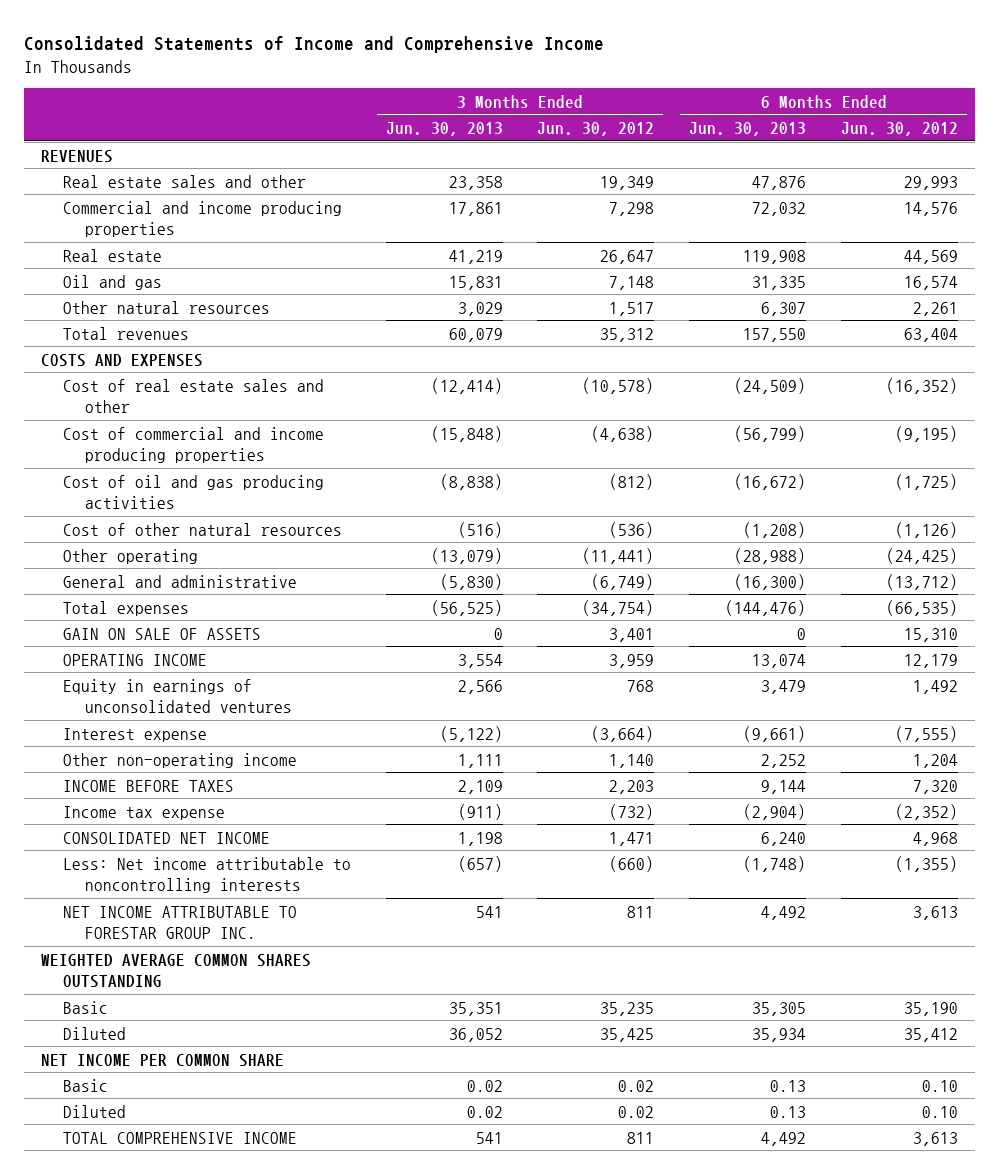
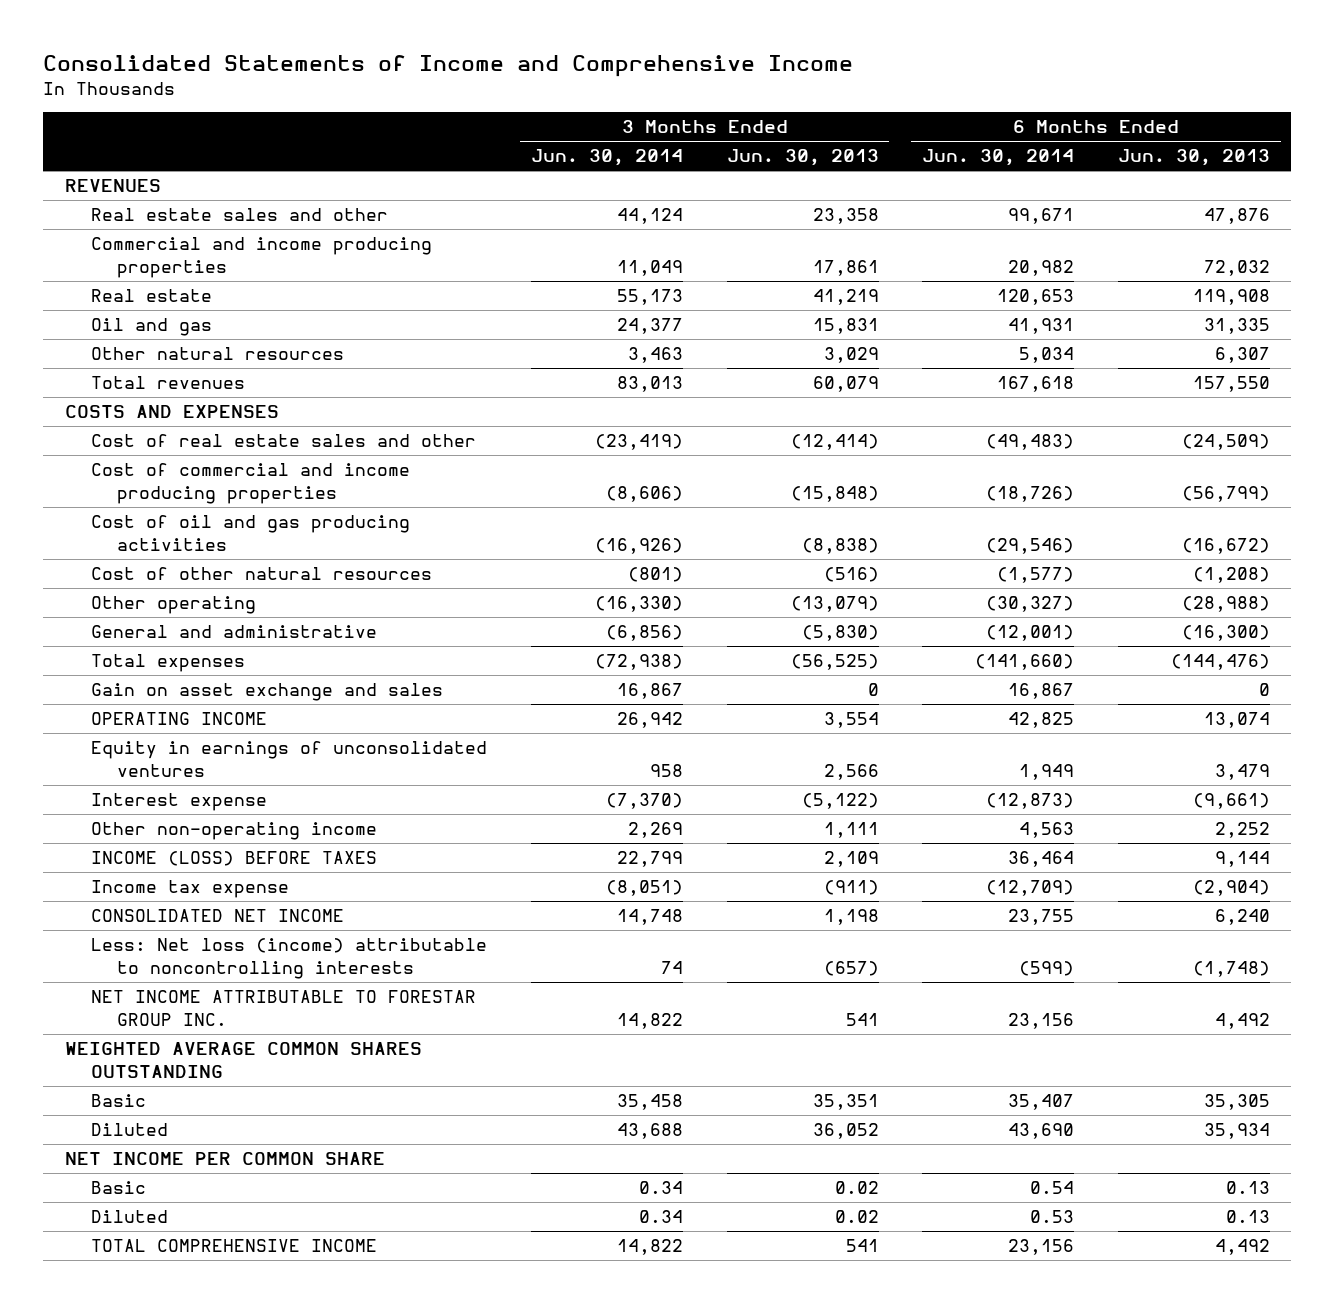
- | 3 Months Ended Jun. 30, 2013 | 3 Months Ended Jun. 30, 2012 | 6 Months Ended Jun. 30, 2013 | 6 Months Ended Jun. 30, 2012
+ | 3 Months Ended Jun. 30, 2014 | 3 Months Ended Jun. 30, 2013 | 6 Months Ended Jun. 30, 2014 | 6 Months Ended Jun. 30, 2013
- GAIN ON SALE OF ASSETS | 0 | 3,401 | 0 | 15,310
+ Gain on asset exchange and sales | 16,867 | 0 | 16,867 | 0
- INCOME BEFORE TAXES | 2,109 | 2,203 | 9,144 | 7,320
+ INCOME (LOSS) BEFORE TAXES | 22,799 | 2,109 | 36,464 | 9,144
- Less: Net income attributable to noncontrolling interests | (657) | (660) | (1,748) | (1,355)
+ Less: Net loss (income) attributable to noncontrolling interests | 74 | (657) | (599) | (1,748)

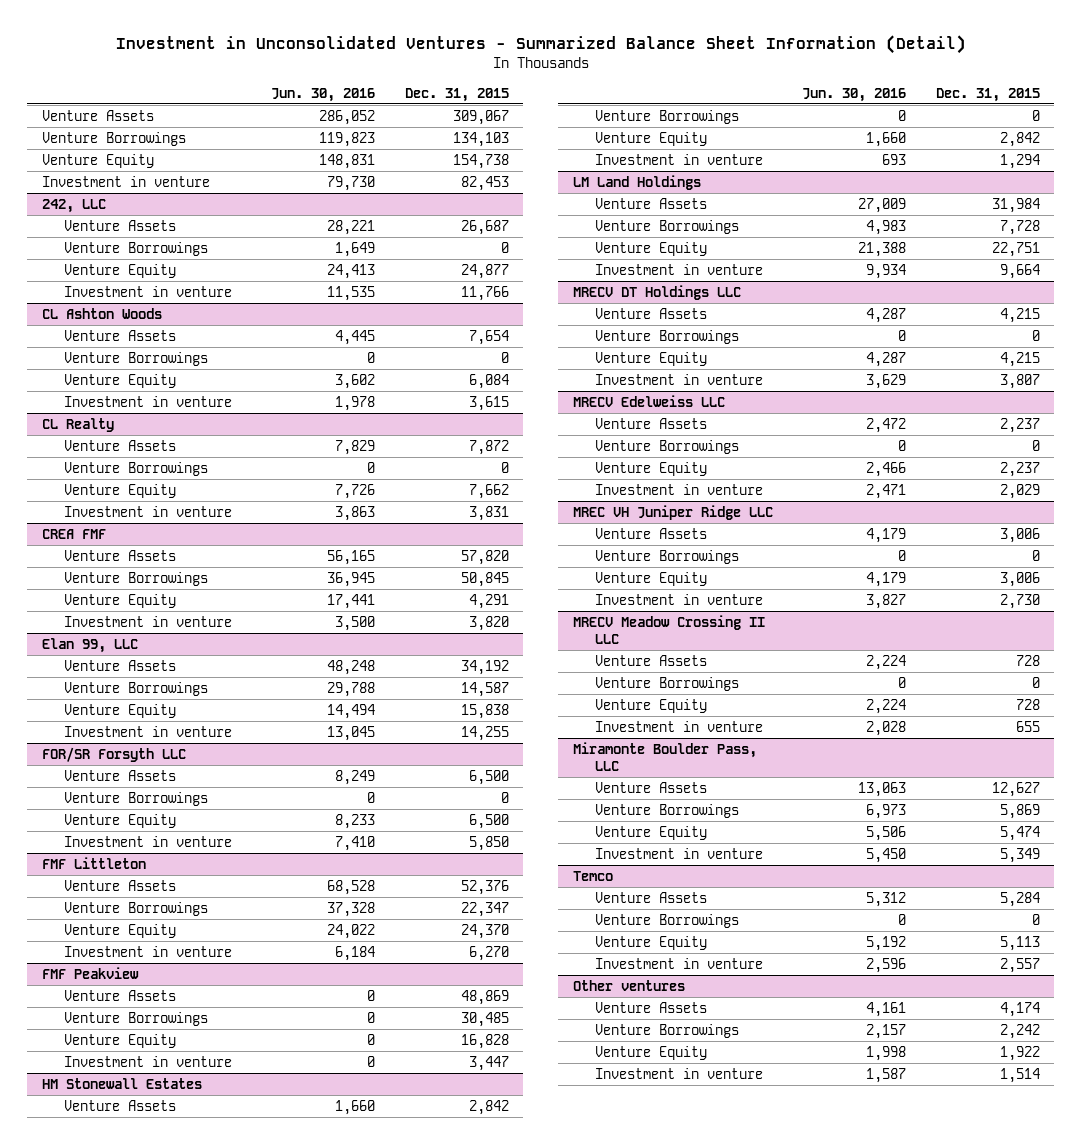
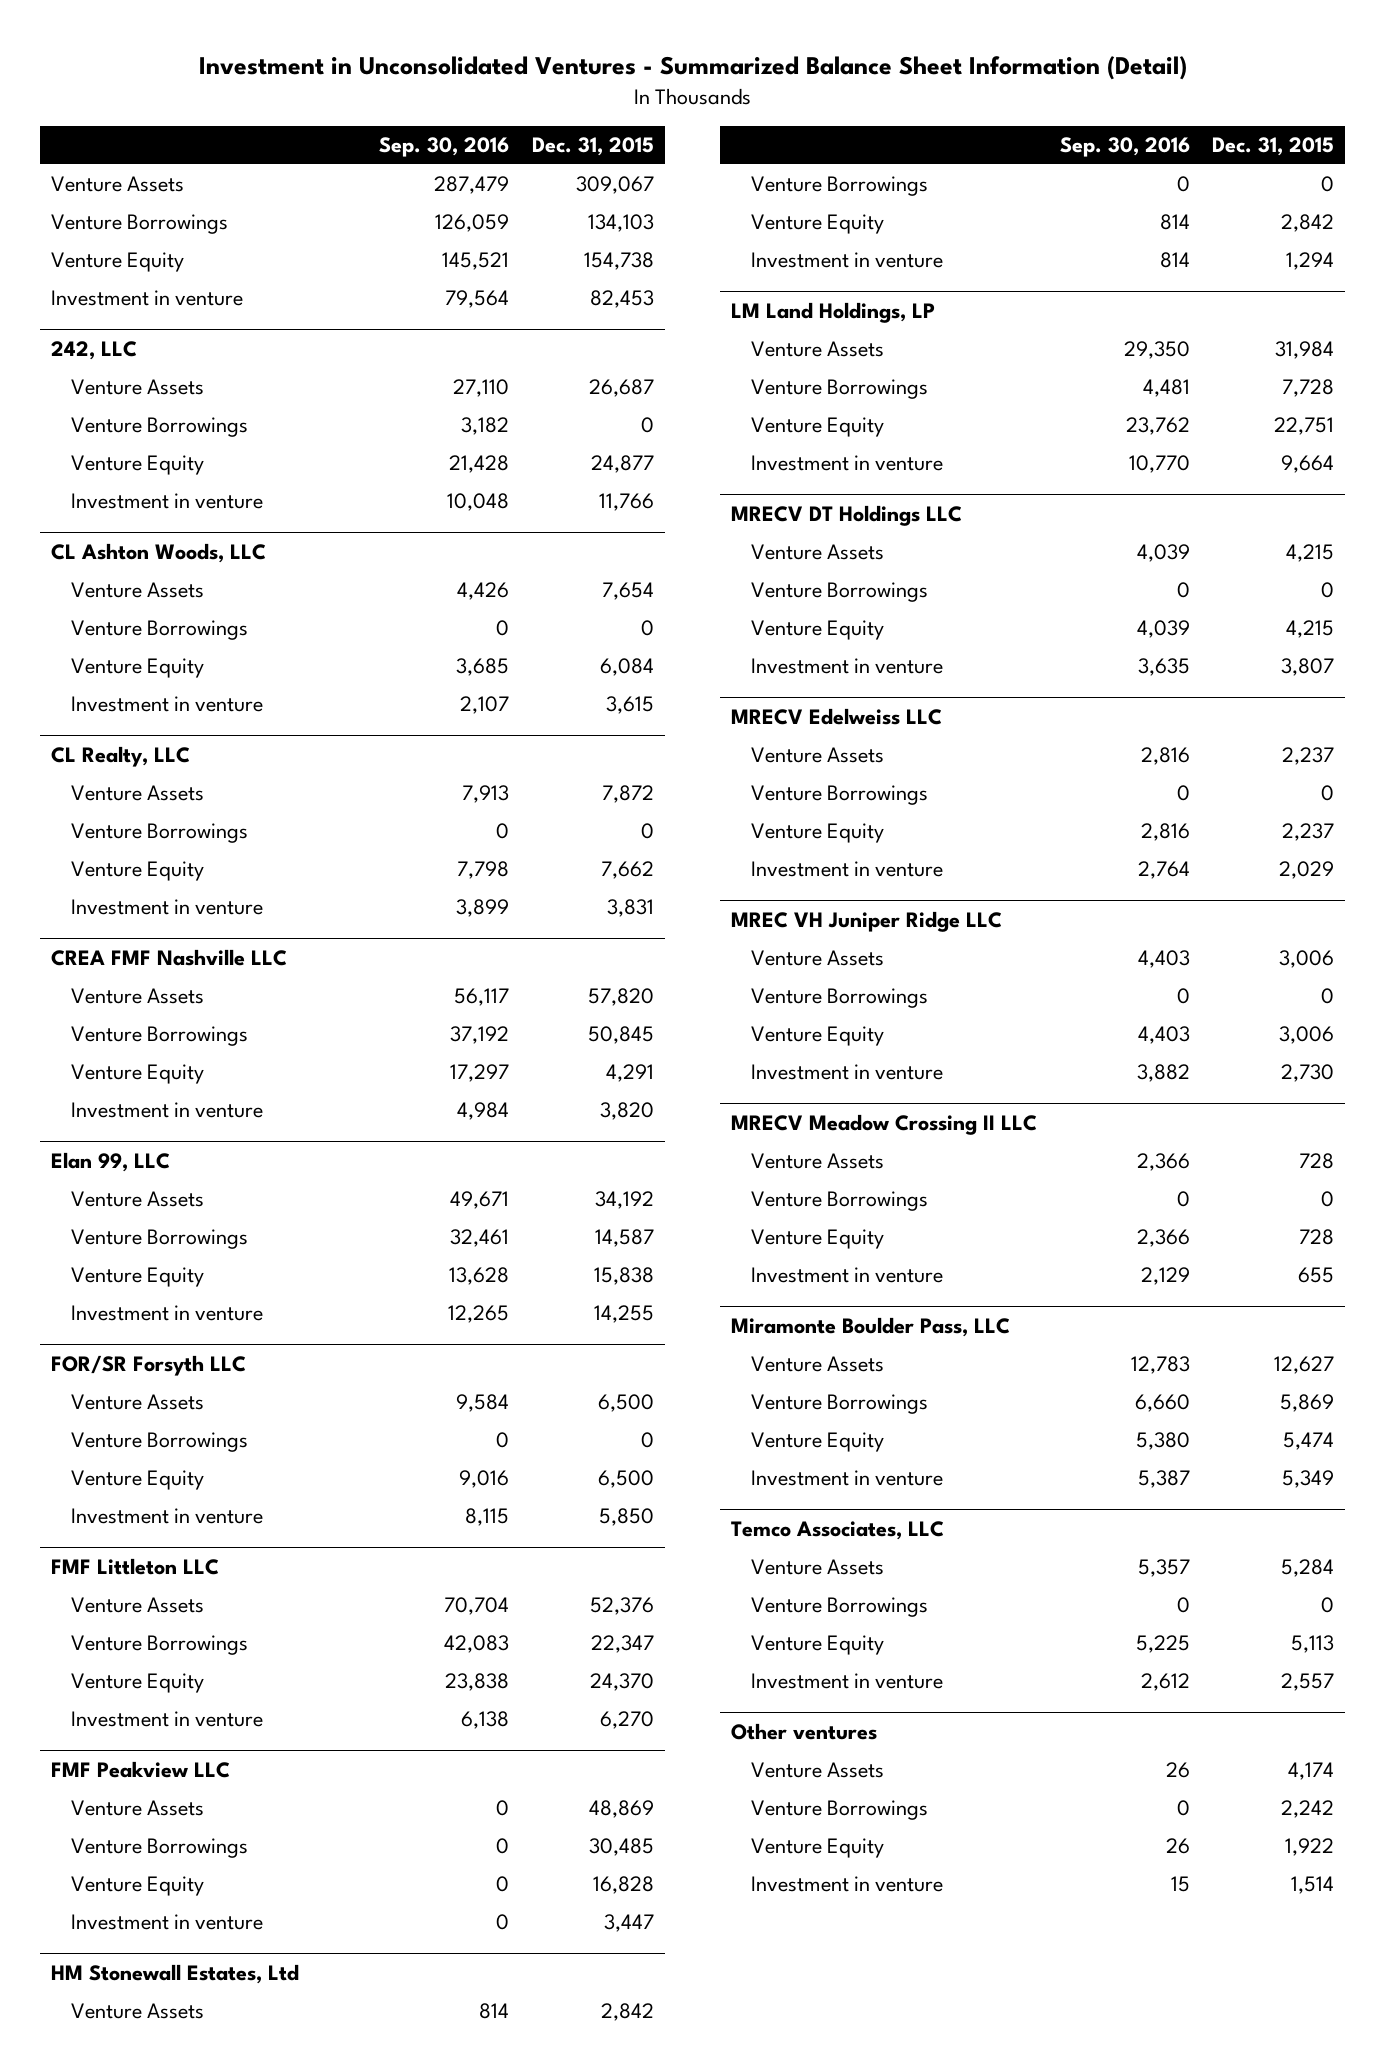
- | Jun. 30, 2016 | Dec. 31, 2015
+ | Sep. 30, 2016 | Dec. 31, 2015
- CL Ashton Woods
+ CL Ashton Woods, LLC
- CL Realty
+ CL Realty, LLC
- CREA FMF
+ CREA FMF Nashville LLC
- FMF Littleton
+ FMF Littleton LLC
- FMF Peakview
+ FMF Peakview LLC
- HM Stonewall Estates
+ HM Stonewall Estates, Ltd
- LM Land Holdings
+ LM Land Holdings, LP
- Temco
+ Temco Associates, LLC

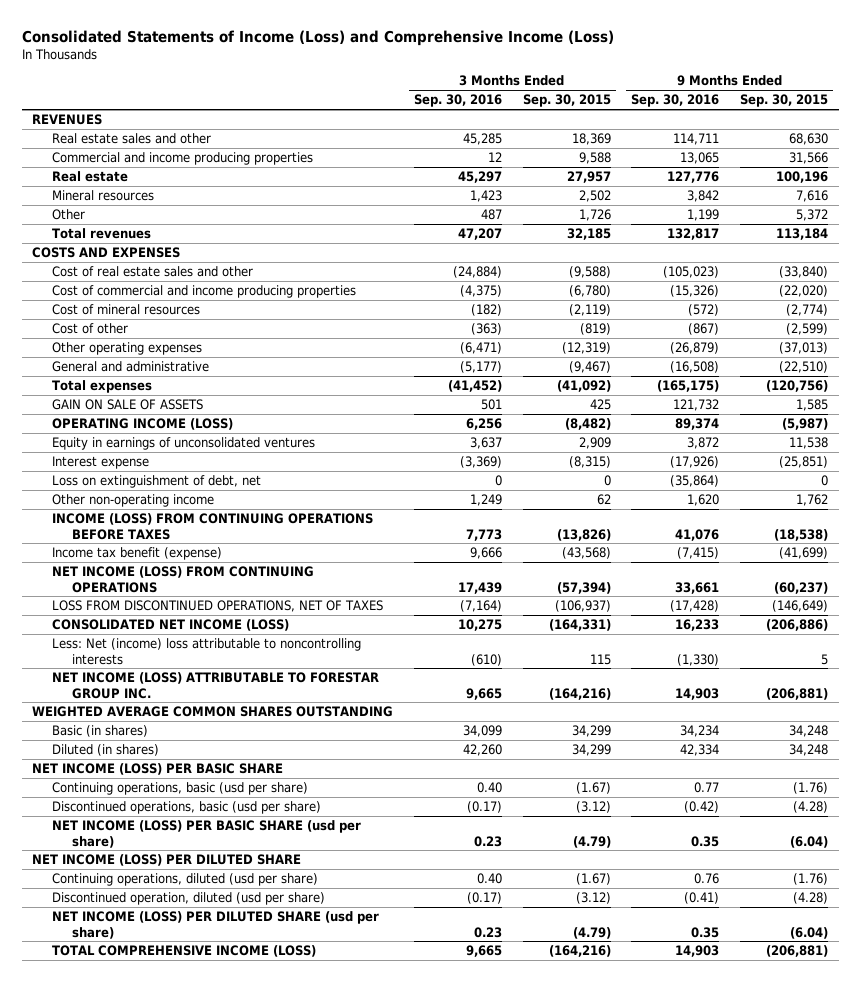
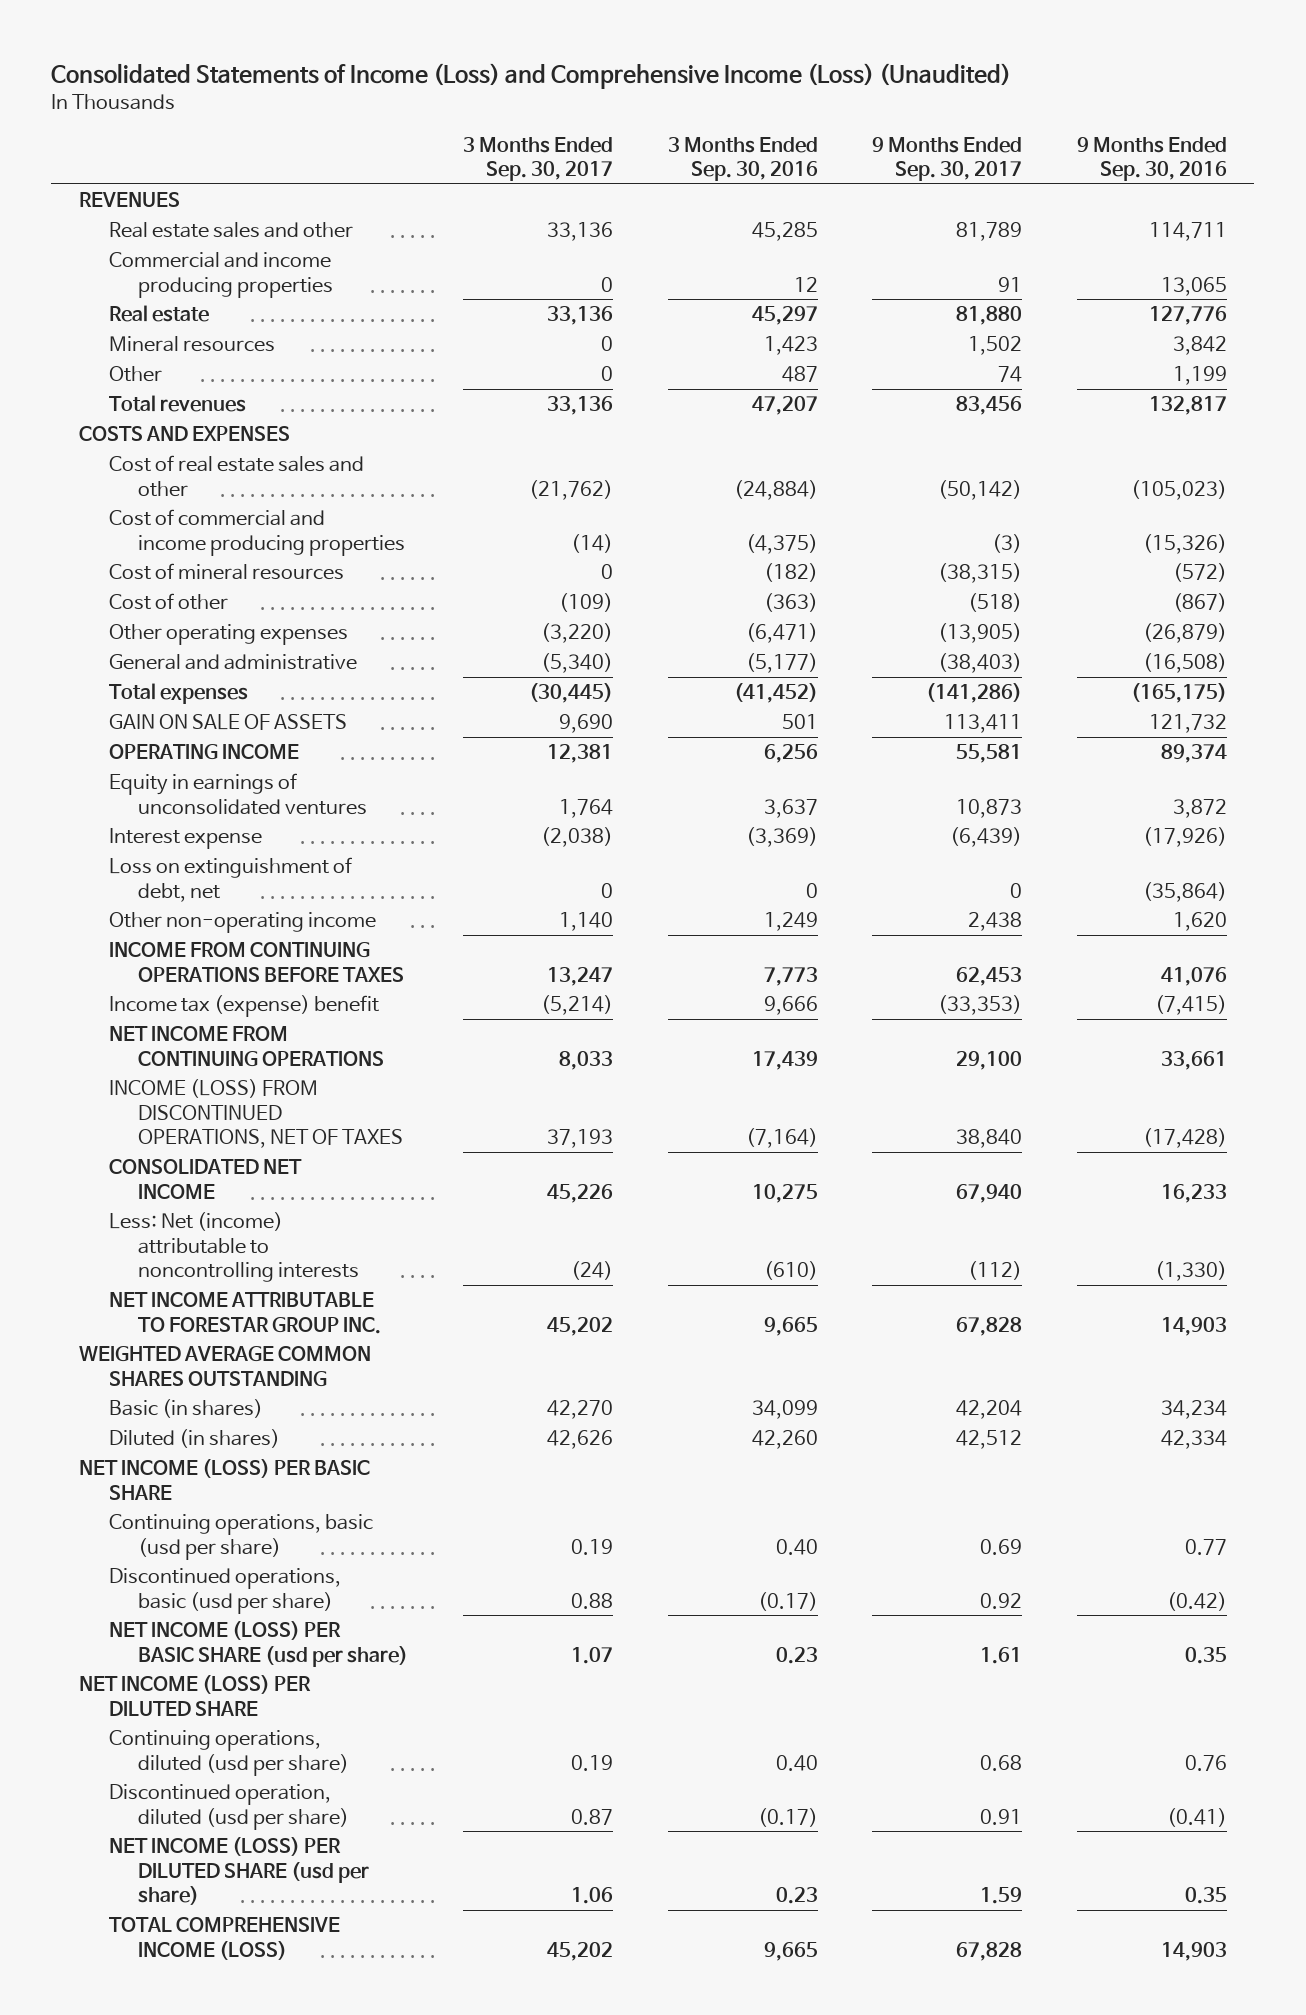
- Consolidated Statements of Income (Loss) and Comprehensive Income (Loss)
+ Consolidated Statements of Income (Loss) and Comprehensive Income (Loss) (Unaudited)
- | 3 Months Ended Sep. 30, 2016 | 3 Months Ended Sep. 30, 2015 | 9 Months Ended Sep. 30, 2016 | 9 Months Ended Sep. 30, 2015
+ | 3 Months Ended Sep. 30, 2017 | 3 Months Ended Sep. 30, 2016 | 9 Months Ended Sep. 30, 2017 | 9 Months Ended Sep. 30, 2016
- OPERATING INCOME (LOSS) | 6,256 | (8,482) | 89,374 | (5,987)
+ OPERATING INCOME | 12,381 | 6,256 | 55,581 | 89,374
- INCOME (LOSS) FROM CONTINUING OPERATIONS BEFORE TAXES | 7,773 | (13,826) | 41,076 | (18,538)
- Income tax benefit (expense) | 9,666 | (43,568) | (7,415) | (41,699)
- NET INCOME (LOSS) FROM CONTINUING OPERATIONS | 17,439 | (57,394) | 33,661 | (60,237)
- LOSS FROM DISCONTINUED OPERATIONS, NET OF TAXES | (7,164) | (106,937) | (17,428) | (146,649)
- CONSOLIDATED NET INCOME (LOSS) | 10,275 | (164,331) | 16,233 | (206,886)
- Less: Net (income) loss attributable to noncontrolling interests | (610) | 115 | (1,330) | 5
- NET INCOME (LOSS) ATTRIBUTABLE TO FORESTAR GROUP INC. | 9,665 | (164,216) | 14,903 | (206,881)
+ INCOME FROM CONTINUING OPERATIONS BEFORE TAXES | 13,247 | 7,773 | 62,453 | 41,076
+ Income tax (expense) benefit | (5,214) | 9,666 | (33,353) | (7,415)
+ NET INCOME FROM CONTINUING OPERATIONS | 8,033 | 17,439 | 29,100 | 33,661
+ INCOME (LOSS) FROM DISCONTINUED OPERATIONS, NET OF TAXES | 37,193 | (7,164) | 38,840 | (17,428)
+ CONSOLIDATED NET INCOME | 45,226 | 10,275 | 67,940 | 16,233
+ Less: Net (income) attributable to noncontrolling interests | (24) | (610) | (112) | (1,330)
+ NET INCOME ATTRIBUTABLE TO FORESTAR GROUP INC. | 45,202 | 9,665 | 67,828 | 14,903

